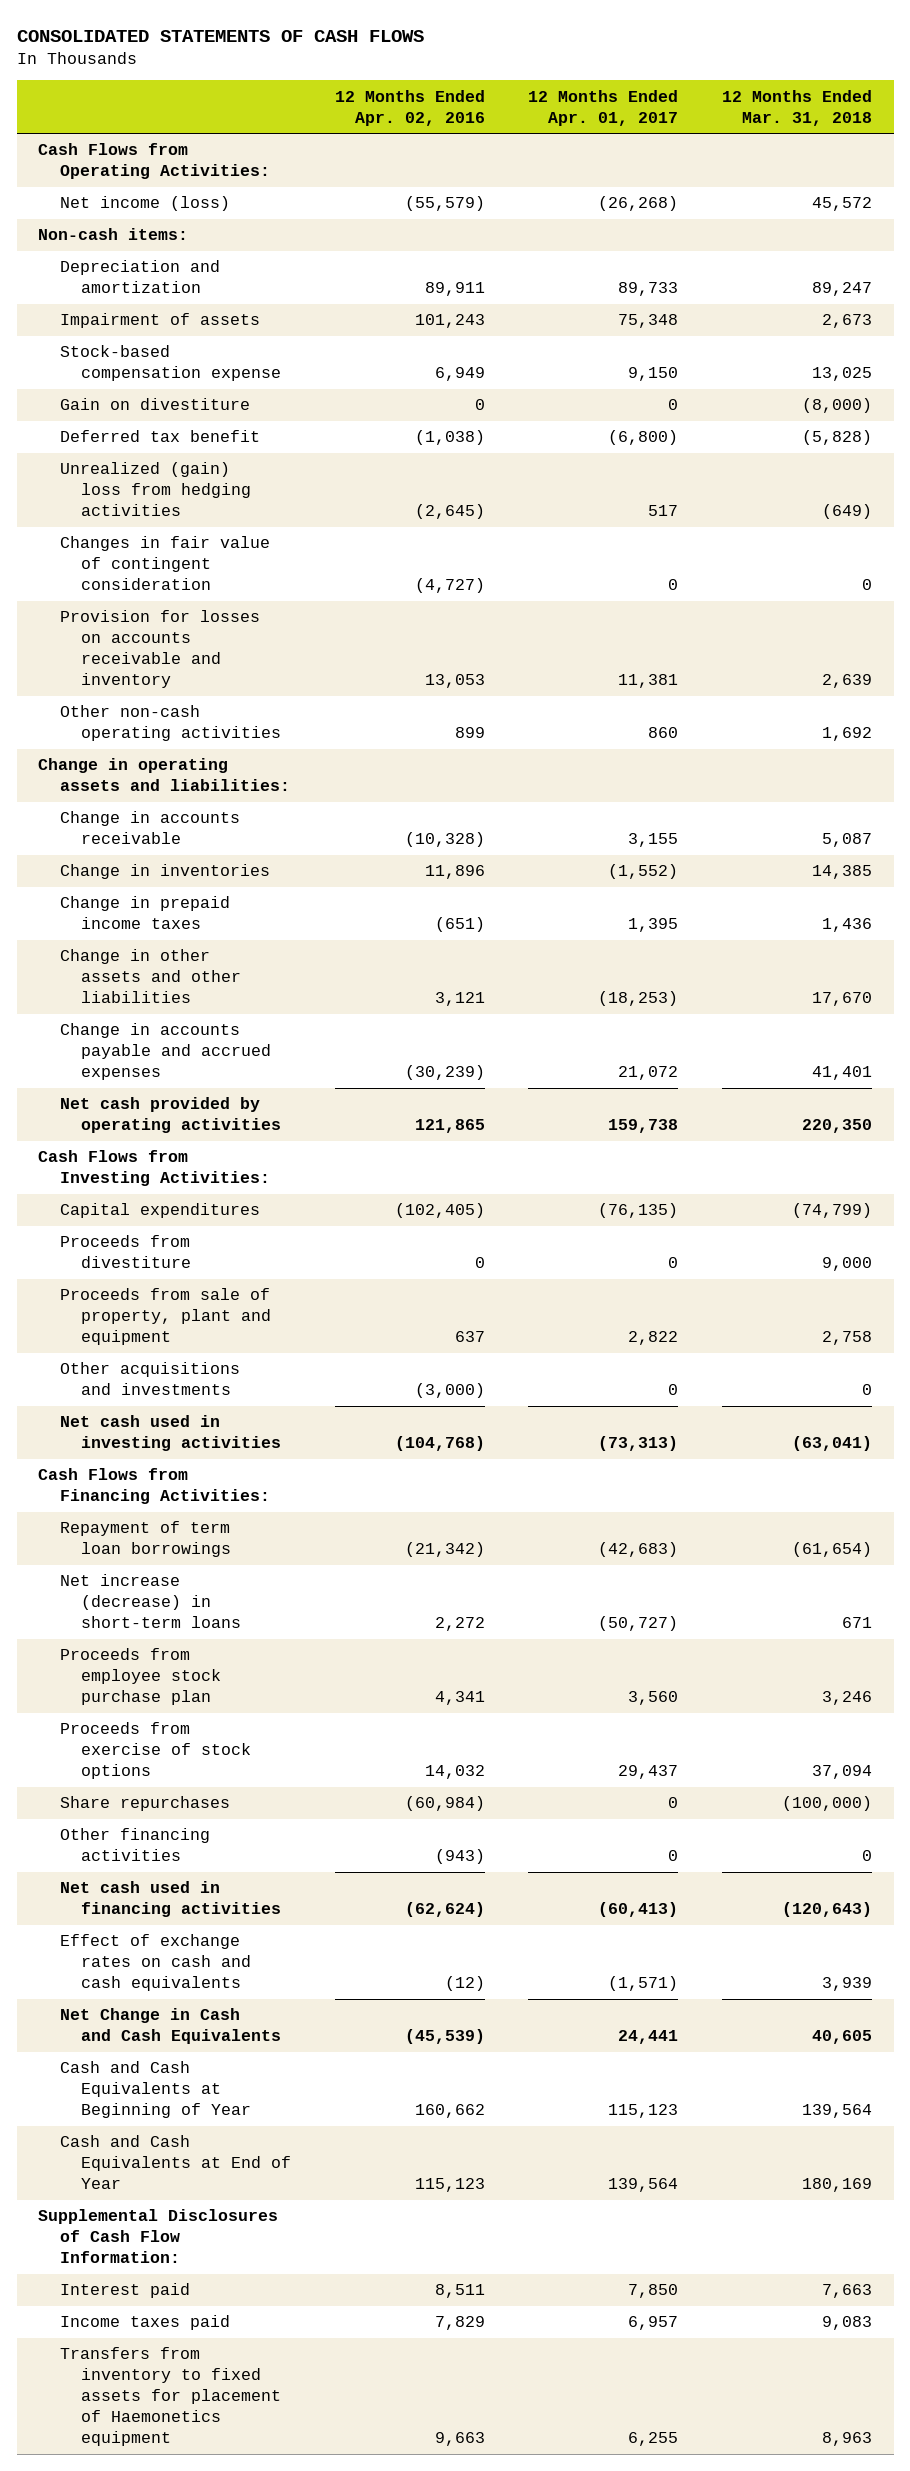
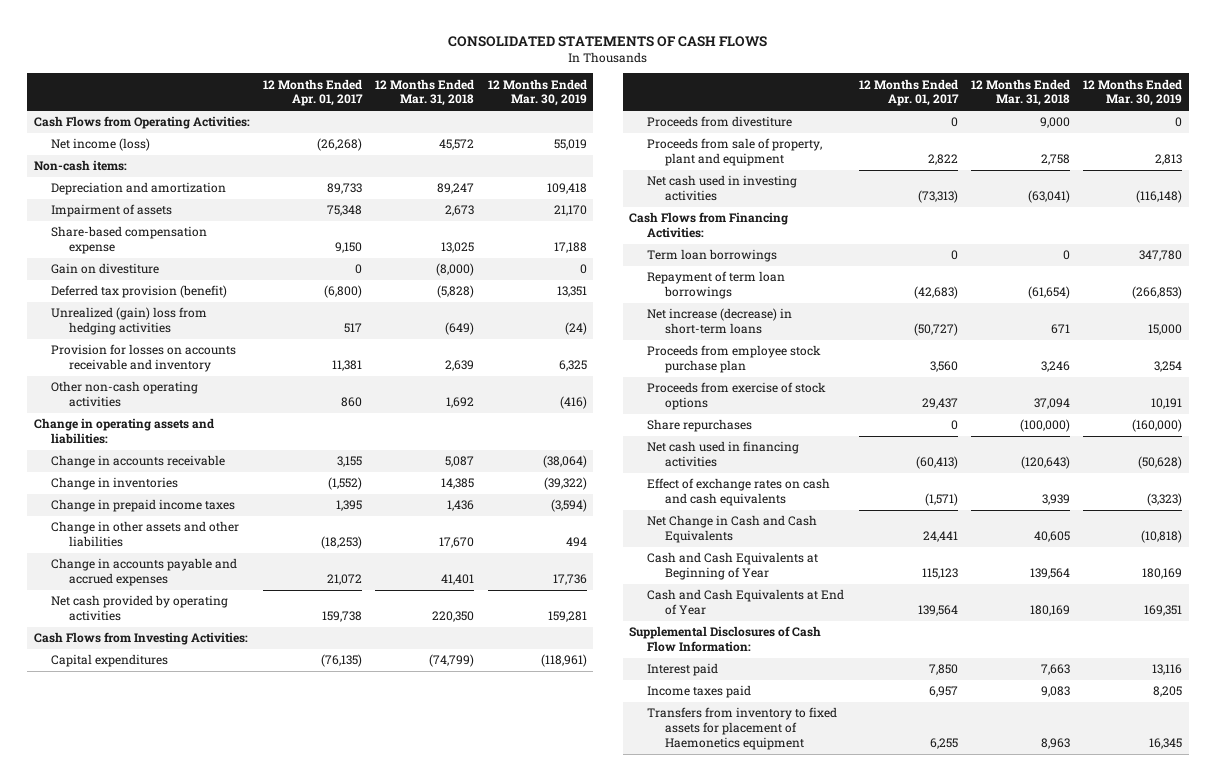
- | 12 Months Ended Apr. 02, 2016 | 12 Months Ended Apr. 01, 2017 | 12 Months Ended Mar. 31, 2018
+ | 12 Months Ended Apr. 01, 2017 | 12 Months Ended Mar. 31, 2018 | 12 Months Ended Mar. 30, 2019
- Stock-based compensation expense | 6,949 | 9,150 | 13,025
+ Share-based compensation expense | 9,150 | 13,025 | 17,188
- Deferred tax benefit | (1,038) | (6,800) | (5,828)
+ Deferred tax provision (benefit) | (6,800) | (5,828) | 13,351
- Changes in fair value of contingent consideration | (4,727) | 0 | 0
- Other acquisitions and investments | (3,000) | 0 | 0
+ Term loan borrowings | 0 | 0 | 347,780
- Other financing activities | (943) | 0 | 0

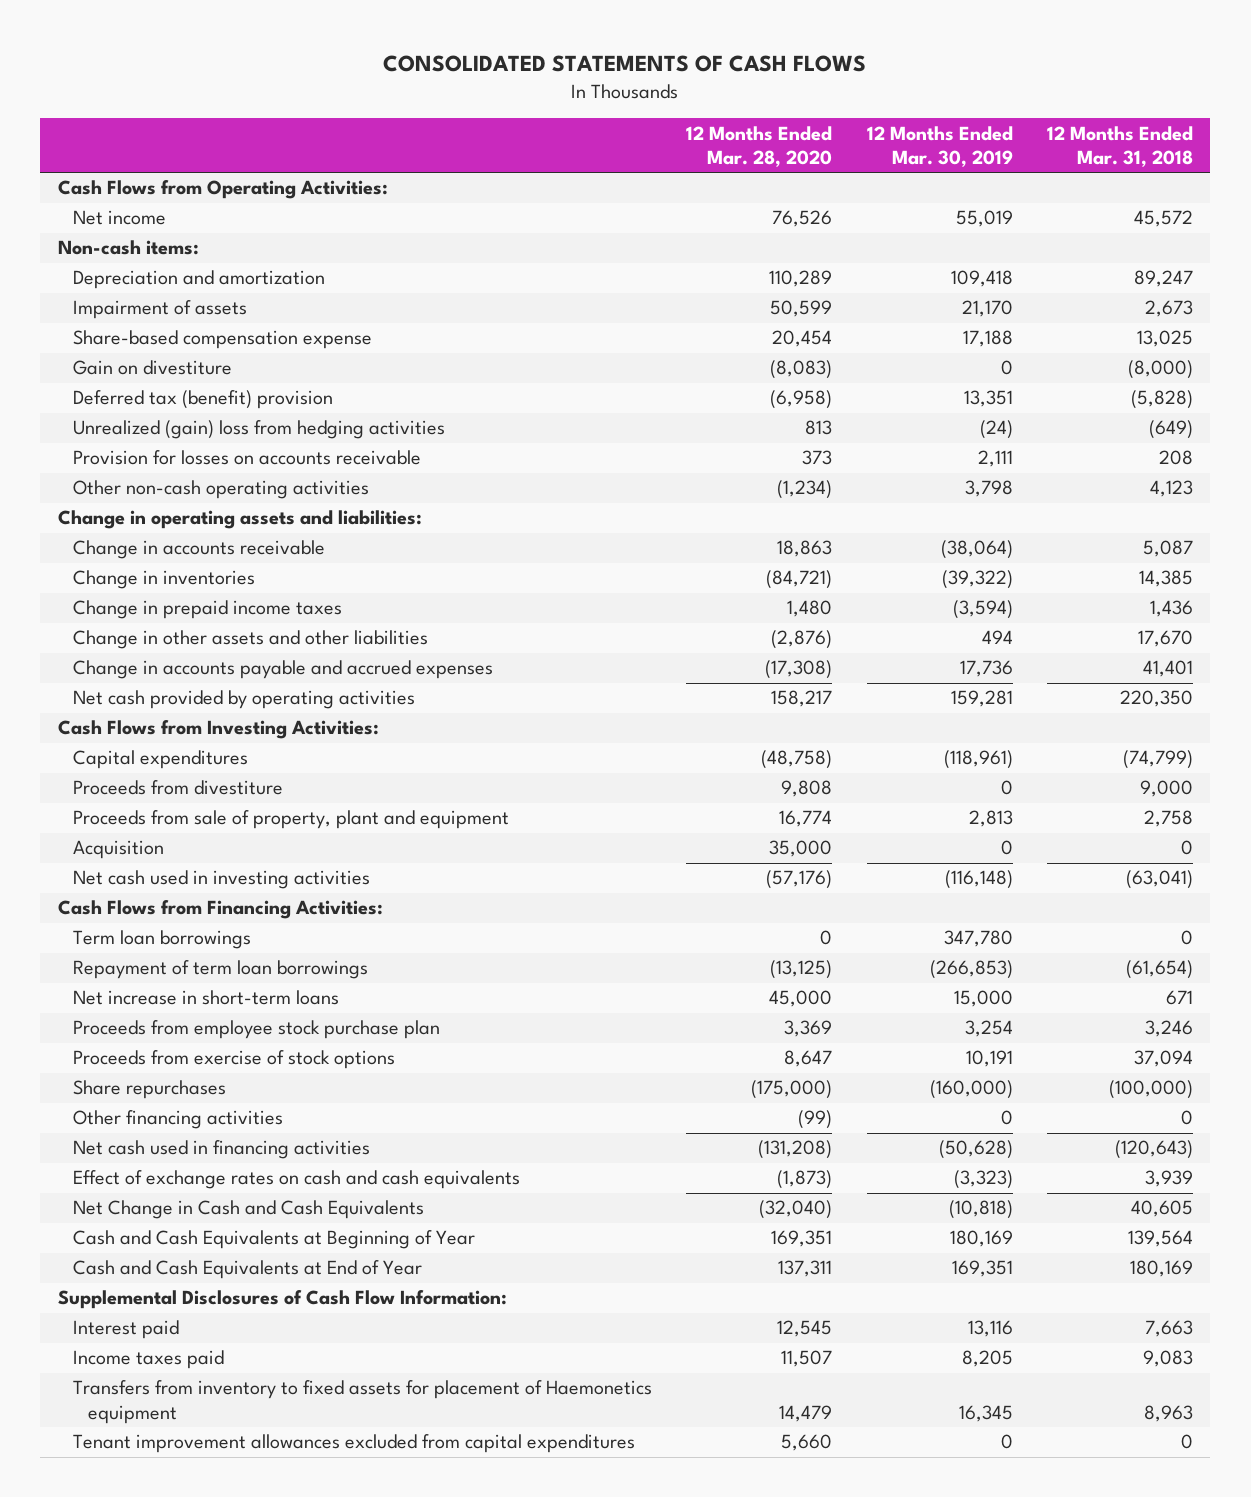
- | 12 Months Ended Apr. 01, 2017 | 12 Months Ended Mar. 31, 2018 | 12 Months Ended Mar. 30, 2019
+ | 12 Months Ended Mar. 28, 2020 | 12 Months Ended Mar. 30, 2019 | 12 Months Ended Mar. 31, 2018
- Net income (loss) | (26,268) | 45,572 | 55,019
+ Net income | 76,526 | 55,019 | 45,572
- Deferred tax provision (benefit) | (6,800) | (5,828) | 13,351
+ Deferred tax (benefit) provision | (6,958) | 13,351 | (5,828)
- Provision for losses on accounts receivable and inventory | 11,381 | 2,639 | 6,325
- Other non-cash operating activities | 860 | 1,692 | (416)
+ Provision for losses on accounts receivable | 373 | 2,111 | 208
+ Other non-cash operating activities | (1,234) | 3,798 | 4,123
+ Acquisition | 35,000 | 0 | 0
- Net increase (decrease) in short-term loans | (50,727) | 671 | 15,000
+ Net increase in short-term loans | 45,000 | 15,000 | 671
+ Other financing activities | (99) | 0 | 0
+ Tenant improvement allowances excluded from capital expenditures | 5,660 | 0 | 0

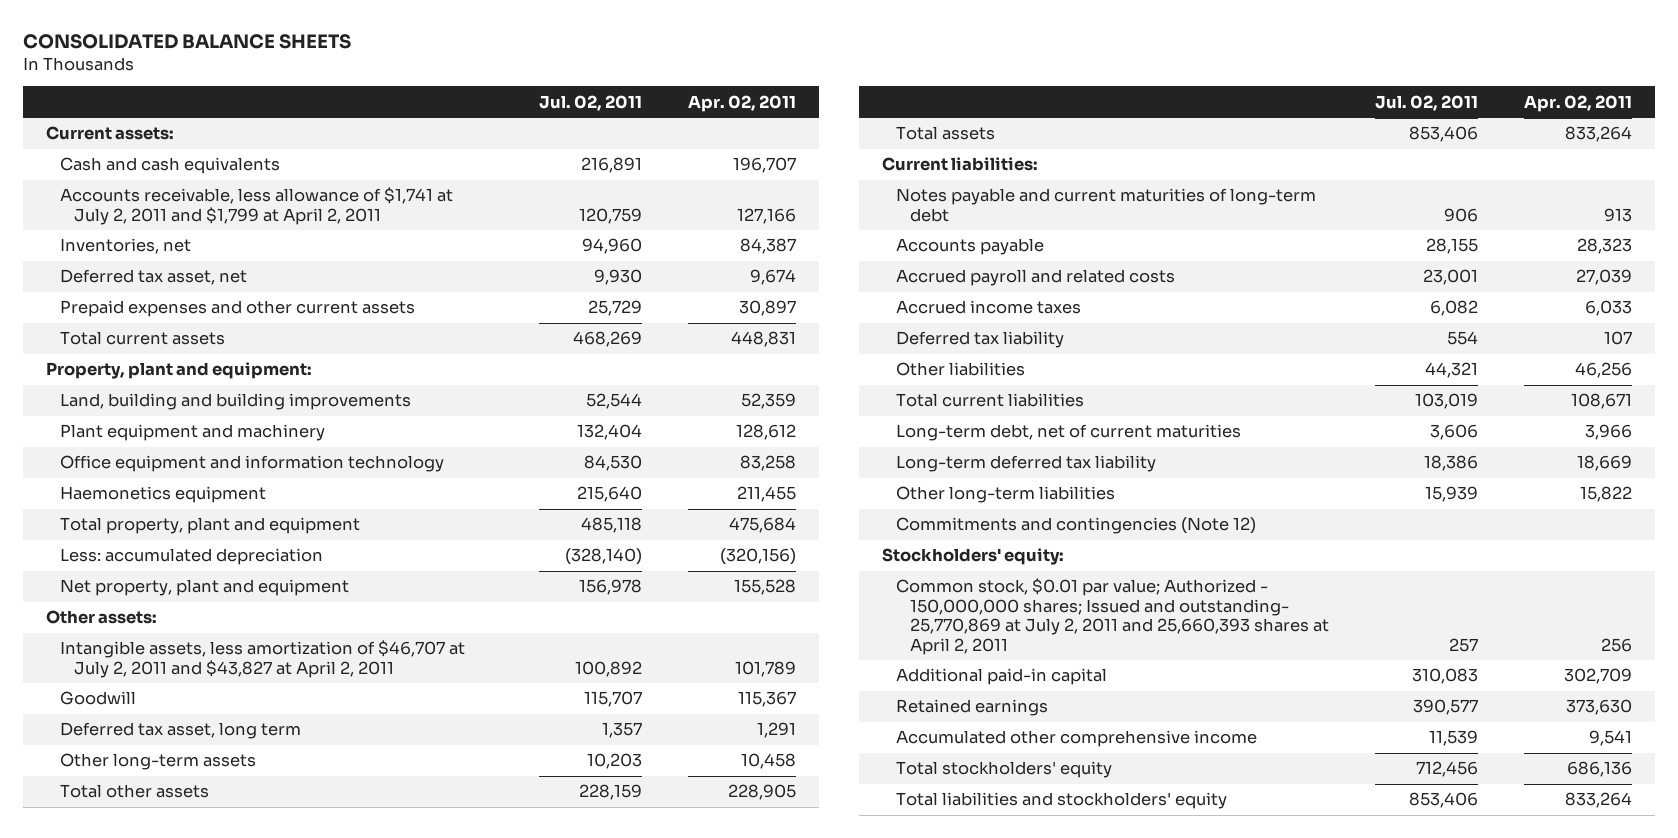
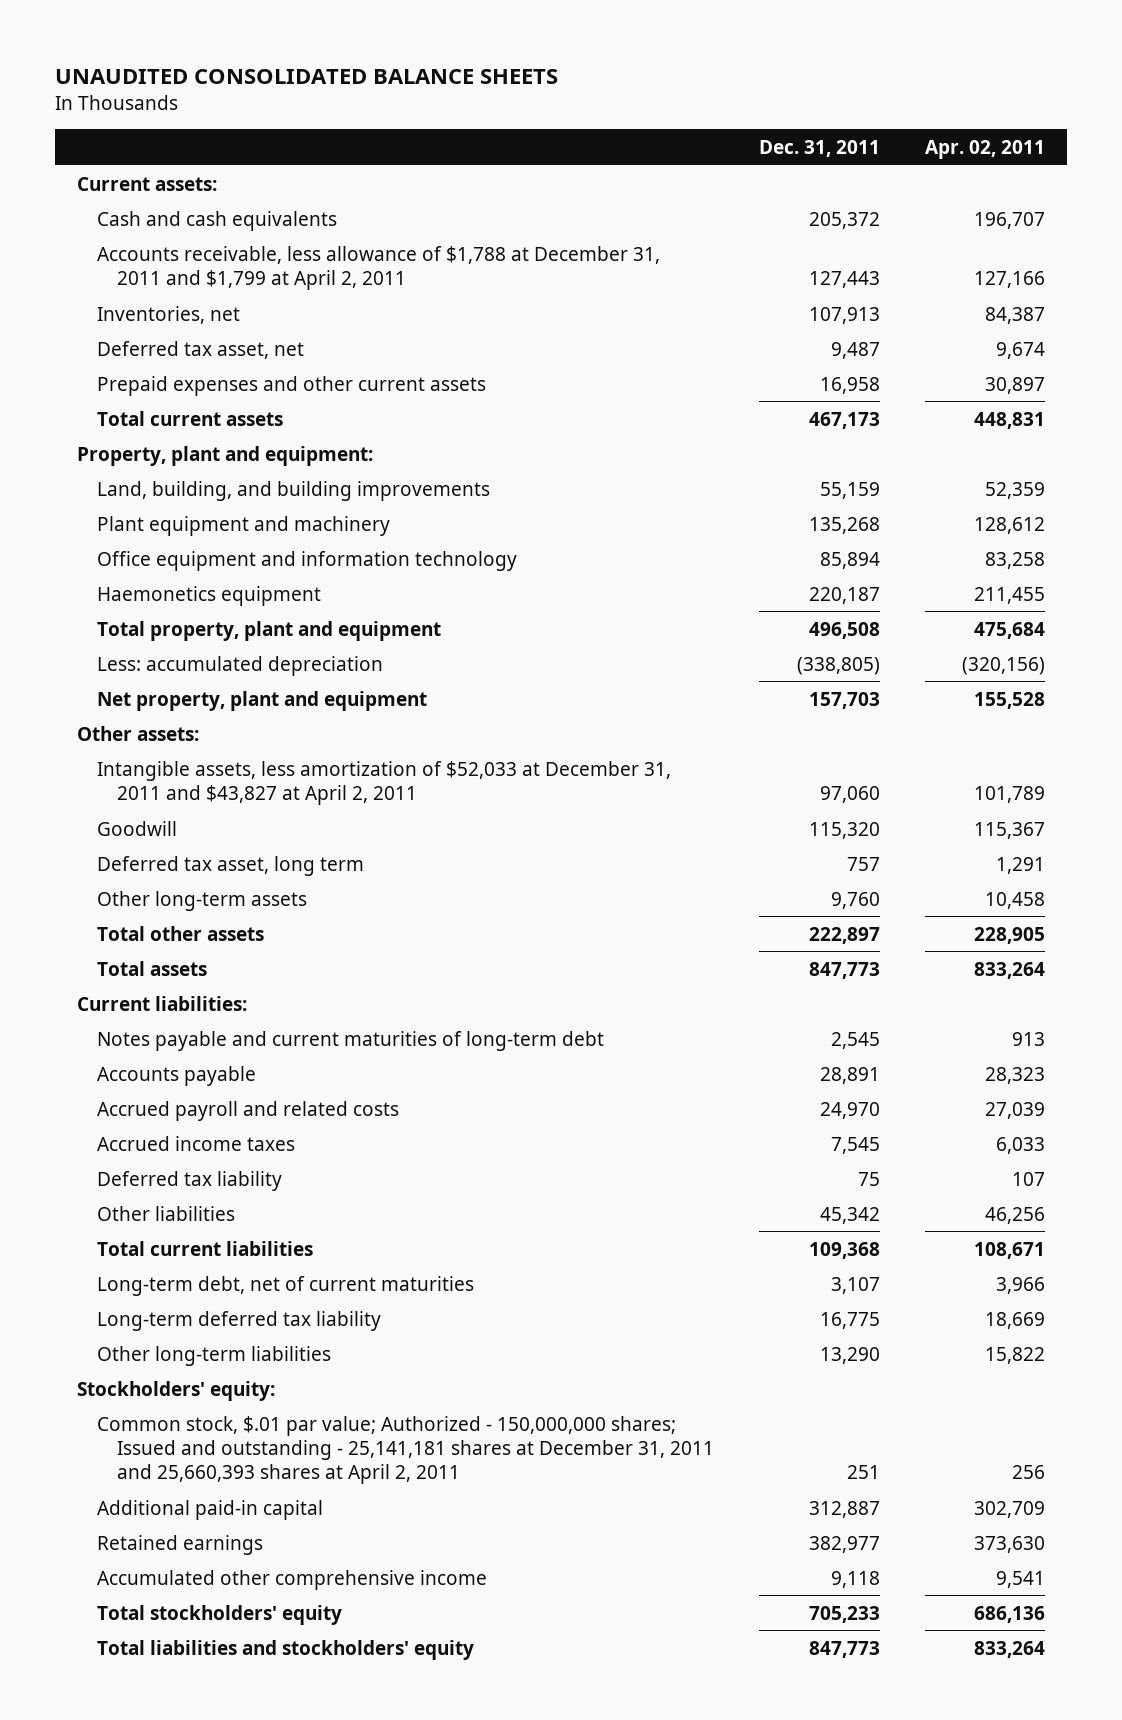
- CONSOLIDATED BALANCE SHEETS
+ UNAUDITED CONSOLIDATED BALANCE SHEETS
- | Jul. 02, 2011 | Apr. 02, 2011
+ | Dec. 31, 2011 | Apr. 02, 2011
- Accounts receivable, less allowance of $1,741 at July 2, 2011 and $1,799 at April 2, 2011 | 120,759 | 127,166
+ Accounts receivable, less allowance of $1,788 at December 31, 2011 and $1,799 at April 2, 2011 | 127,443 | 127,166
- Land, building and building improvements | 52,544 | 52,359
+ Land, building, and building improvements | 55,159 | 52,359
- Intangible assets, less amortization of $46,707 at July 2, 2011 and $43,827 at April 2, 2011 | 100,892 | 101,789
+ Intangible assets, less amortization of $52,033 at December 31, 2011 and $43,827 at April 2, 2011 | 97,060 | 101,789
- Commitments and contingencies (Note 12)
- Common stock, $0.01 par value; Authorized - 150,000,000 shares; Issued and outstanding- 25,770,869 at July 2, 2011 and 25,660,393 shares at April 2, 2011 | 257 | 256
+ Common stock, $.01 par value; Authorized - 150,000,000 shares; Issued and outstanding - 25,141,181 shares at December 31, 2011 and 25,660,393 shares at April 2, 2011 | 251 | 256

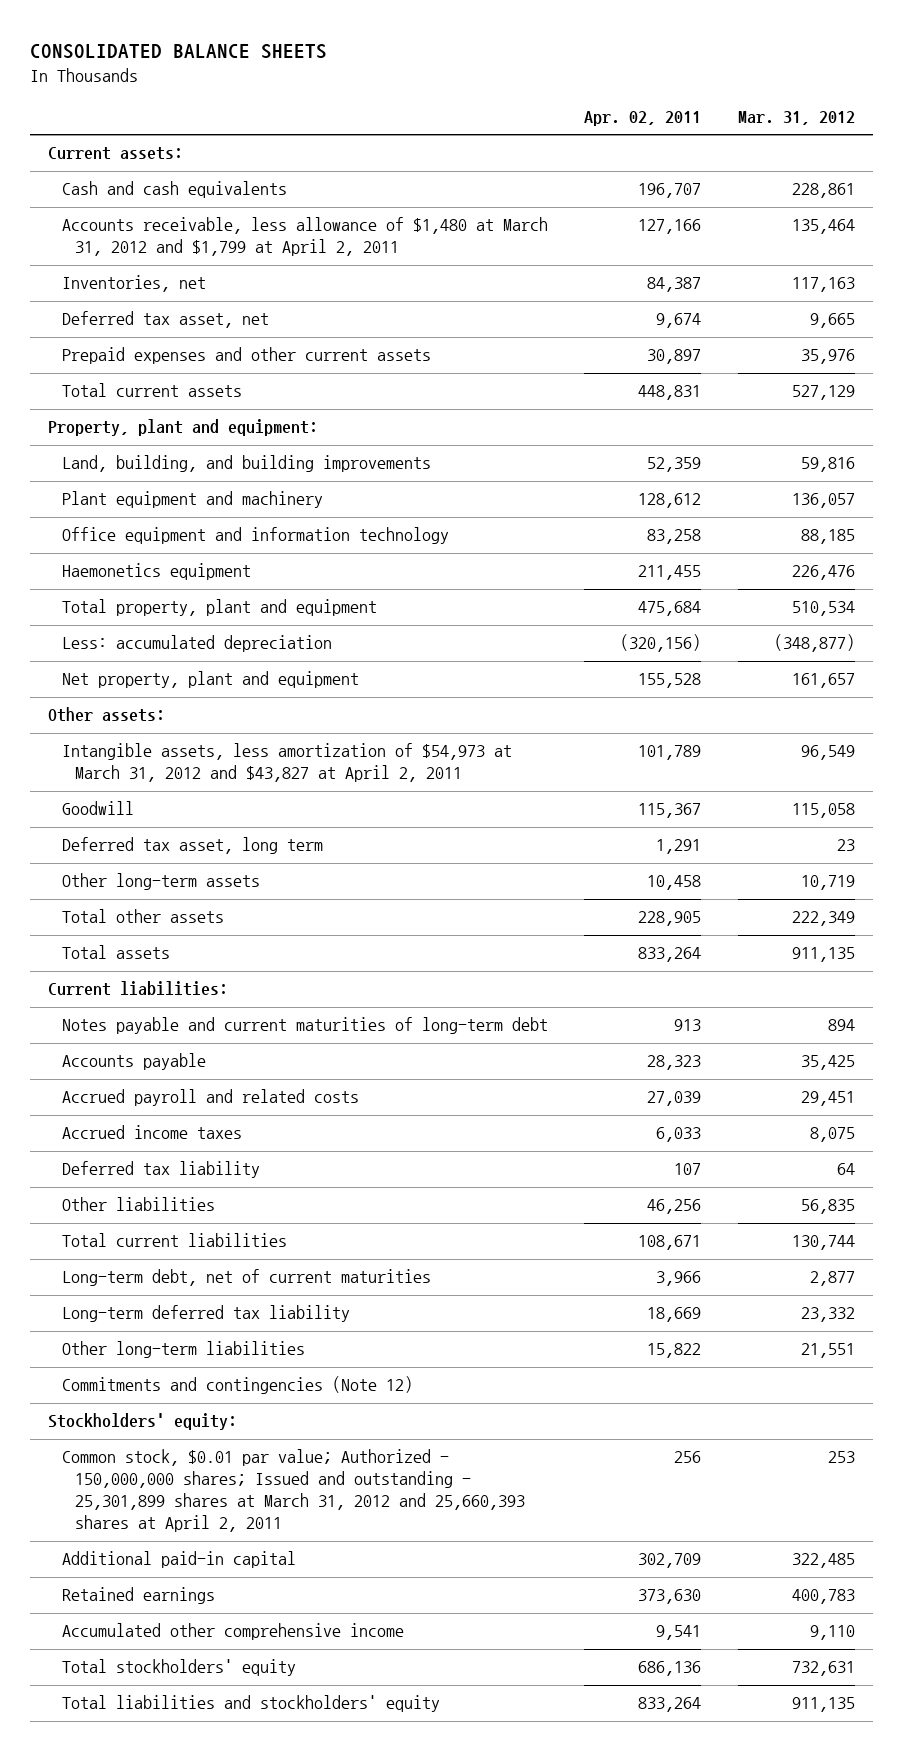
- UNAUDITED CONSOLIDATED BALANCE SHEETS
+ CONSOLIDATED BALANCE SHEETS
- | Dec. 31, 2011 | Apr. 02, 2011
+ | Apr. 02, 2011 | Mar. 31, 2012
- Accounts receivable, less allowance of $1,788 at December 31, 2011 and $1,799 at April 2, 2011 | 127,443 | 127,166
+ Accounts receivable, less allowance of $1,480 at March 31, 2012 and $1,799 at April 2, 2011 | 127,166 | 135,464
- Intangible assets, less amortization of $52,033 at December 31, 2011 and $43,827 at April 2, 2011 | 97,060 | 101,789
+ Intangible assets, less amortization of $54,973 at March 31, 2012 and $43,827 at April 2, 2011 | 101,789 | 96,549
+ Commitments and contingencies (Note 12)
- Common stock, $.01 par value; Authorized - 150,000,000 shares; Issued and outstanding - 25,141,181 shares at December 31, 2011 and 25,660,393 shares at April 2, 2011 | 251 | 256
+ Common stock, $0.01 par value; Authorized - 150,000,000 shares; Issued and outstanding - 25,301,899 shares at March 31, 2012 and 25,660,393 shares at April 2, 2011 | 256 | 253

